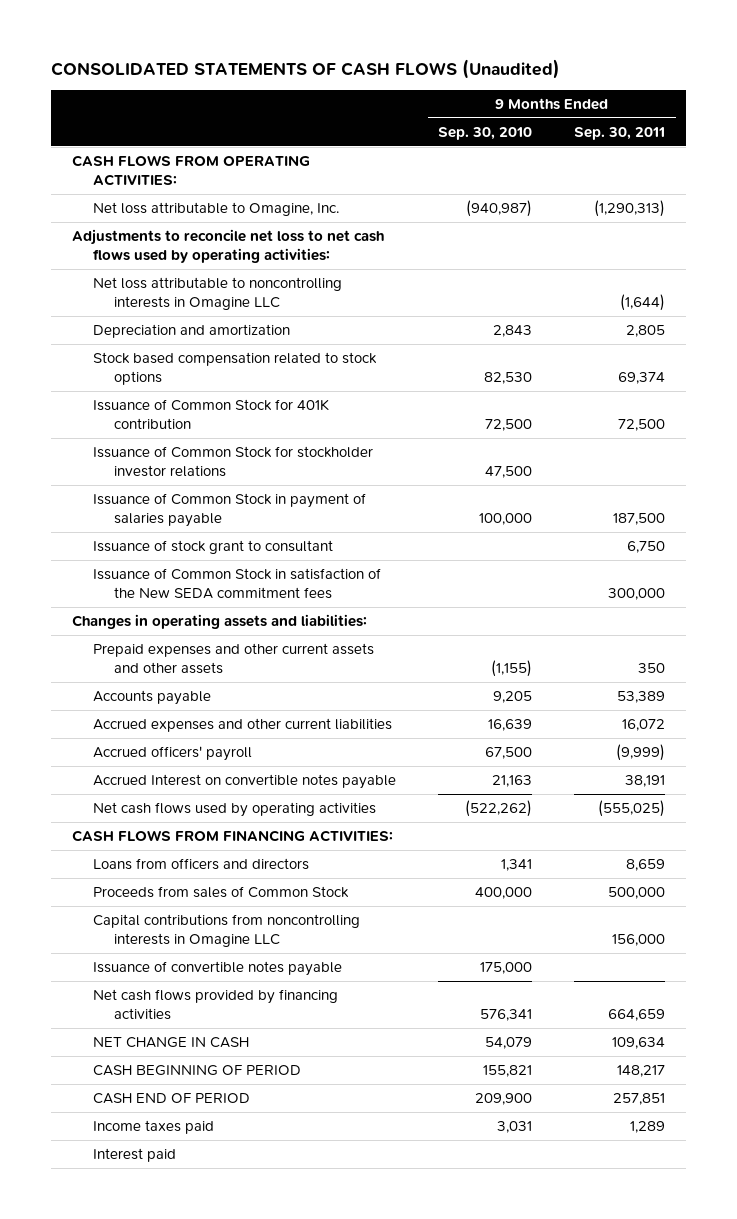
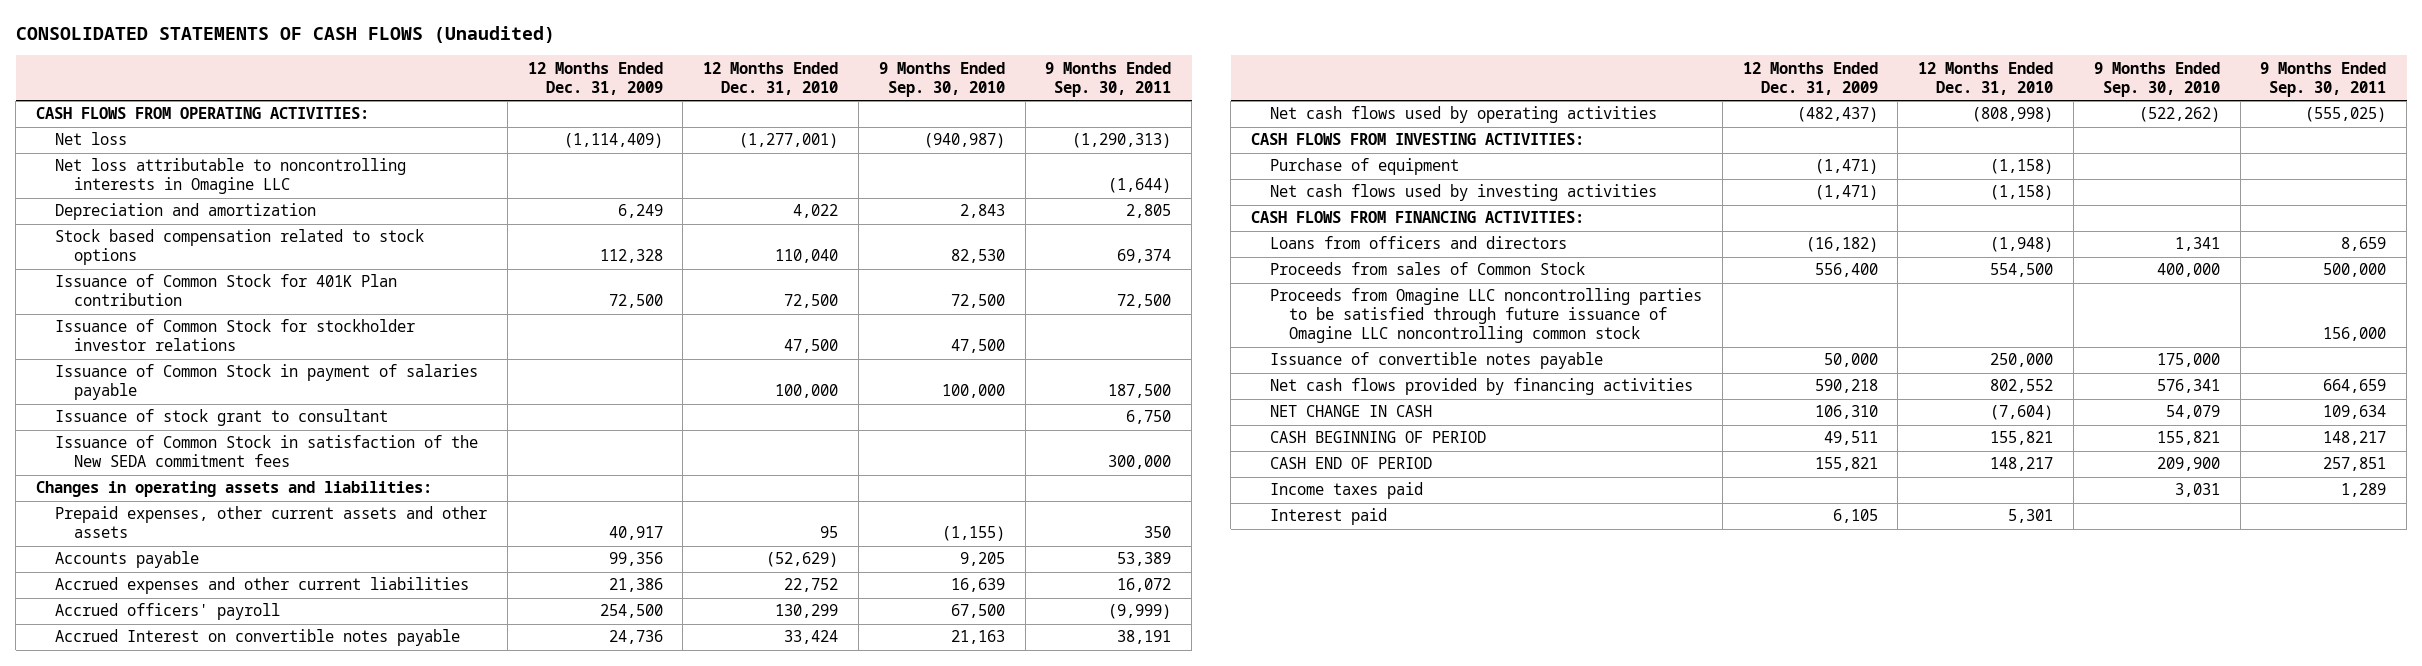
- | 9 Months Ended Sep. 30, 2010 | 9 Months Ended Sep. 30, 2011
+ | 12 Months Ended Dec. 31, 2009 | 12 Months Ended Dec. 31, 2010 | 9 Months Ended Sep. 30, 2010 | 9 Months Ended Sep. 30, 2011
- Net loss attributable to Omagine, Inc. | (940,987) | (1,290,313)
- Adjustments to reconcile net loss to net cash flows used by operating activities:
+ Net loss | (1,114,409) | (1,277,001) | (940,987) | (1,290,313)
- Issuance of Common Stock for 401K contribution | 72,500 | 72,500
+ Issuance of Common Stock for 401K Plan contribution | 72,500 | 72,500 | 72,500 | 72,500
- Prepaid expenses and other current assets and other assets | (1,155) | 350
+ Prepaid expenses, other current assets and other assets | 40,917 | 95 | (1,155) | 350
+ CASH FLOWS FROM INVESTING ACTIVITIES:
+ Purchase of equipment | (1,471) | (1,158) | |
+ Net cash flows used by investing activities | (1,471) | (1,158) | |
- Capital contributions from noncontrolling interests in Omagine LLC | | 156,000
+ Proceeds from Omagine LLC noncontrolling parties to be satisfied through future issuance of Omagine LLC noncontrolling common stock | | | | 156,000

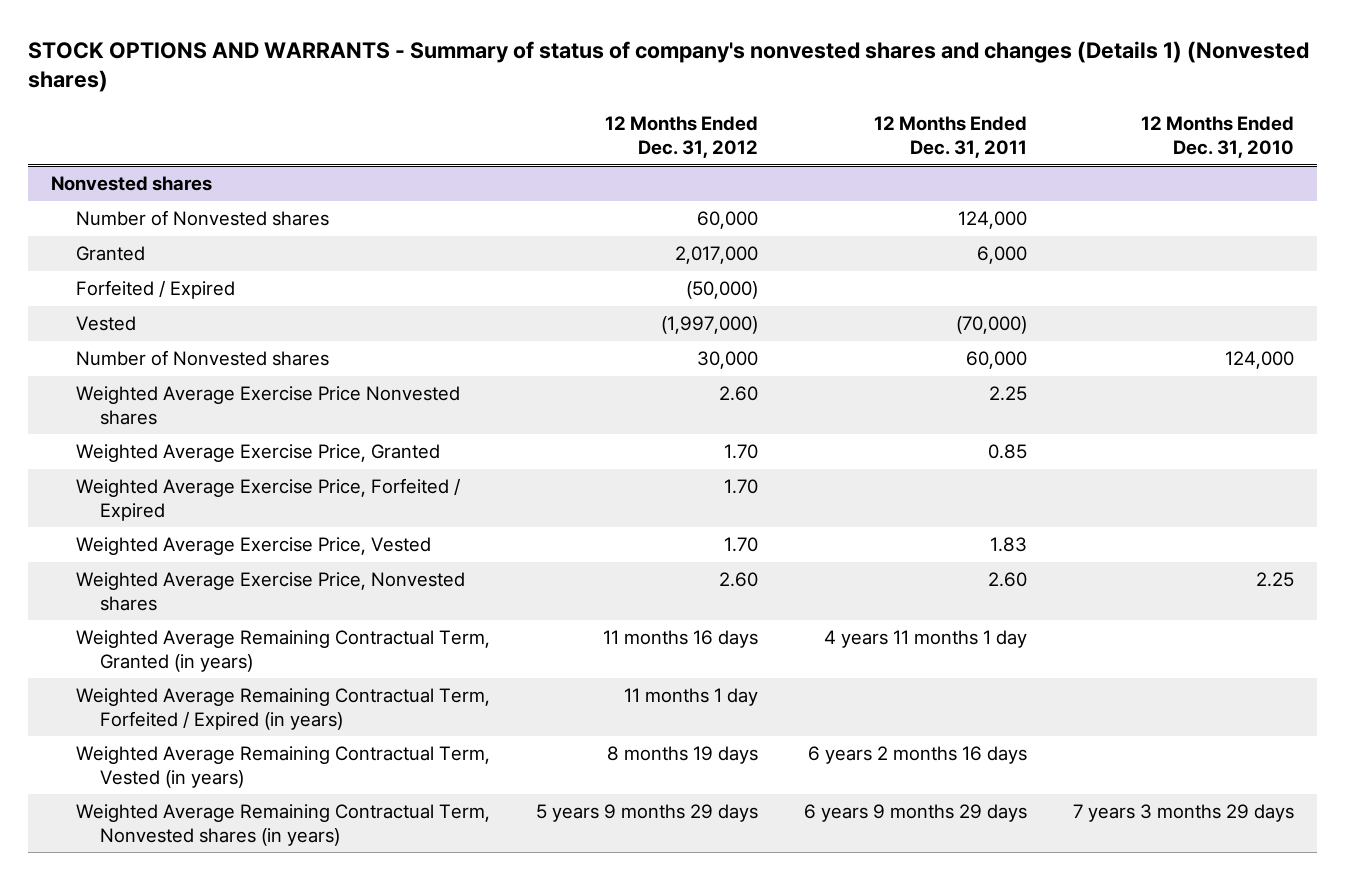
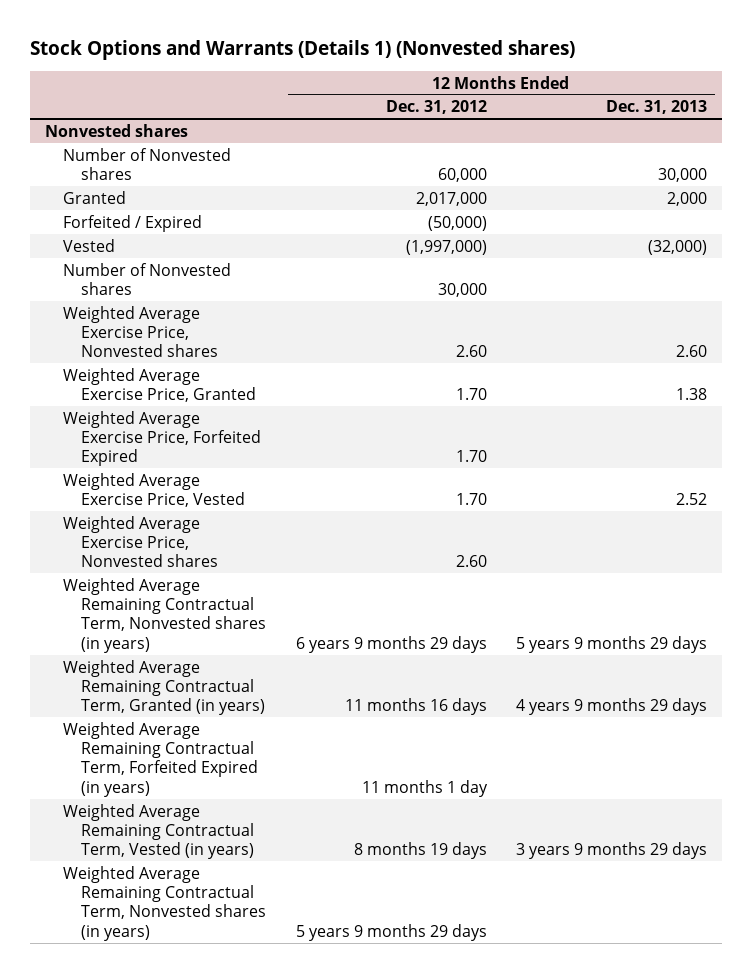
- STOCK OPTIONS AND WARRANTS - Summary of status of company's nonvested shares and changes (Details 1) (Nonvested shares)
+ Stock Options and Warrants (Details 1) (Nonvested shares)
- | 12 Months Ended Dec. 31, 2012 | 12 Months Ended Dec. 31, 2011 | 12 Months Ended Dec. 31, 2010
+ | 12 Months Ended Dec. 31, 2012 | 12 Months Ended Dec. 31, 2013
@ Nonvested shares
- Weighted Average Exercise Price Nonvested shares | 2.60 | 2.25 |
+ Weighted Average Exercise Price, Nonvested shares | 2.60 | 2.60
- Weighted Average Exercise Price, Forfeited / Expired | 1.70 | |
+ Weighted Average Exercise Price, Forfeited Expired | 1.70 |
+ Weighted Average Remaining Contractual Term, Nonvested shares (in years) | 6 years 9 months 29 days | 5 years 9 months 29 days
- Weighted Average Remaining Contractual Term, Forfeited / Expired (in years) | 11 months 1 day | |
+ Weighted Average Remaining Contractual Term, Forfeited Expired (in years) | 11 months 1 day |

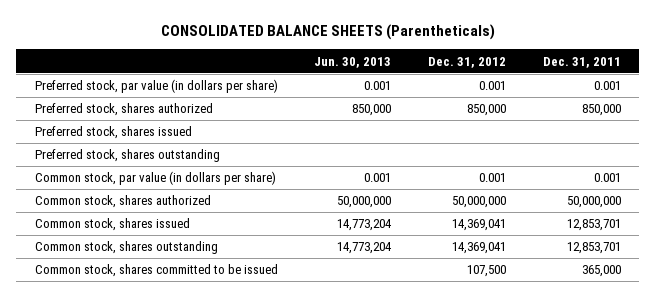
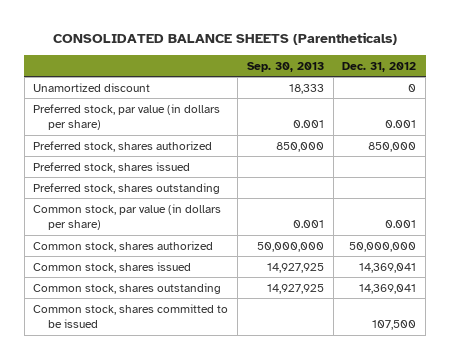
- | Jun. 30, 2013 | Dec. 31, 2012 | Dec. 31, 2011
+ | Sep. 30, 2013 | Dec. 31, 2012
+ Unamortized discount | 18,333 | 0

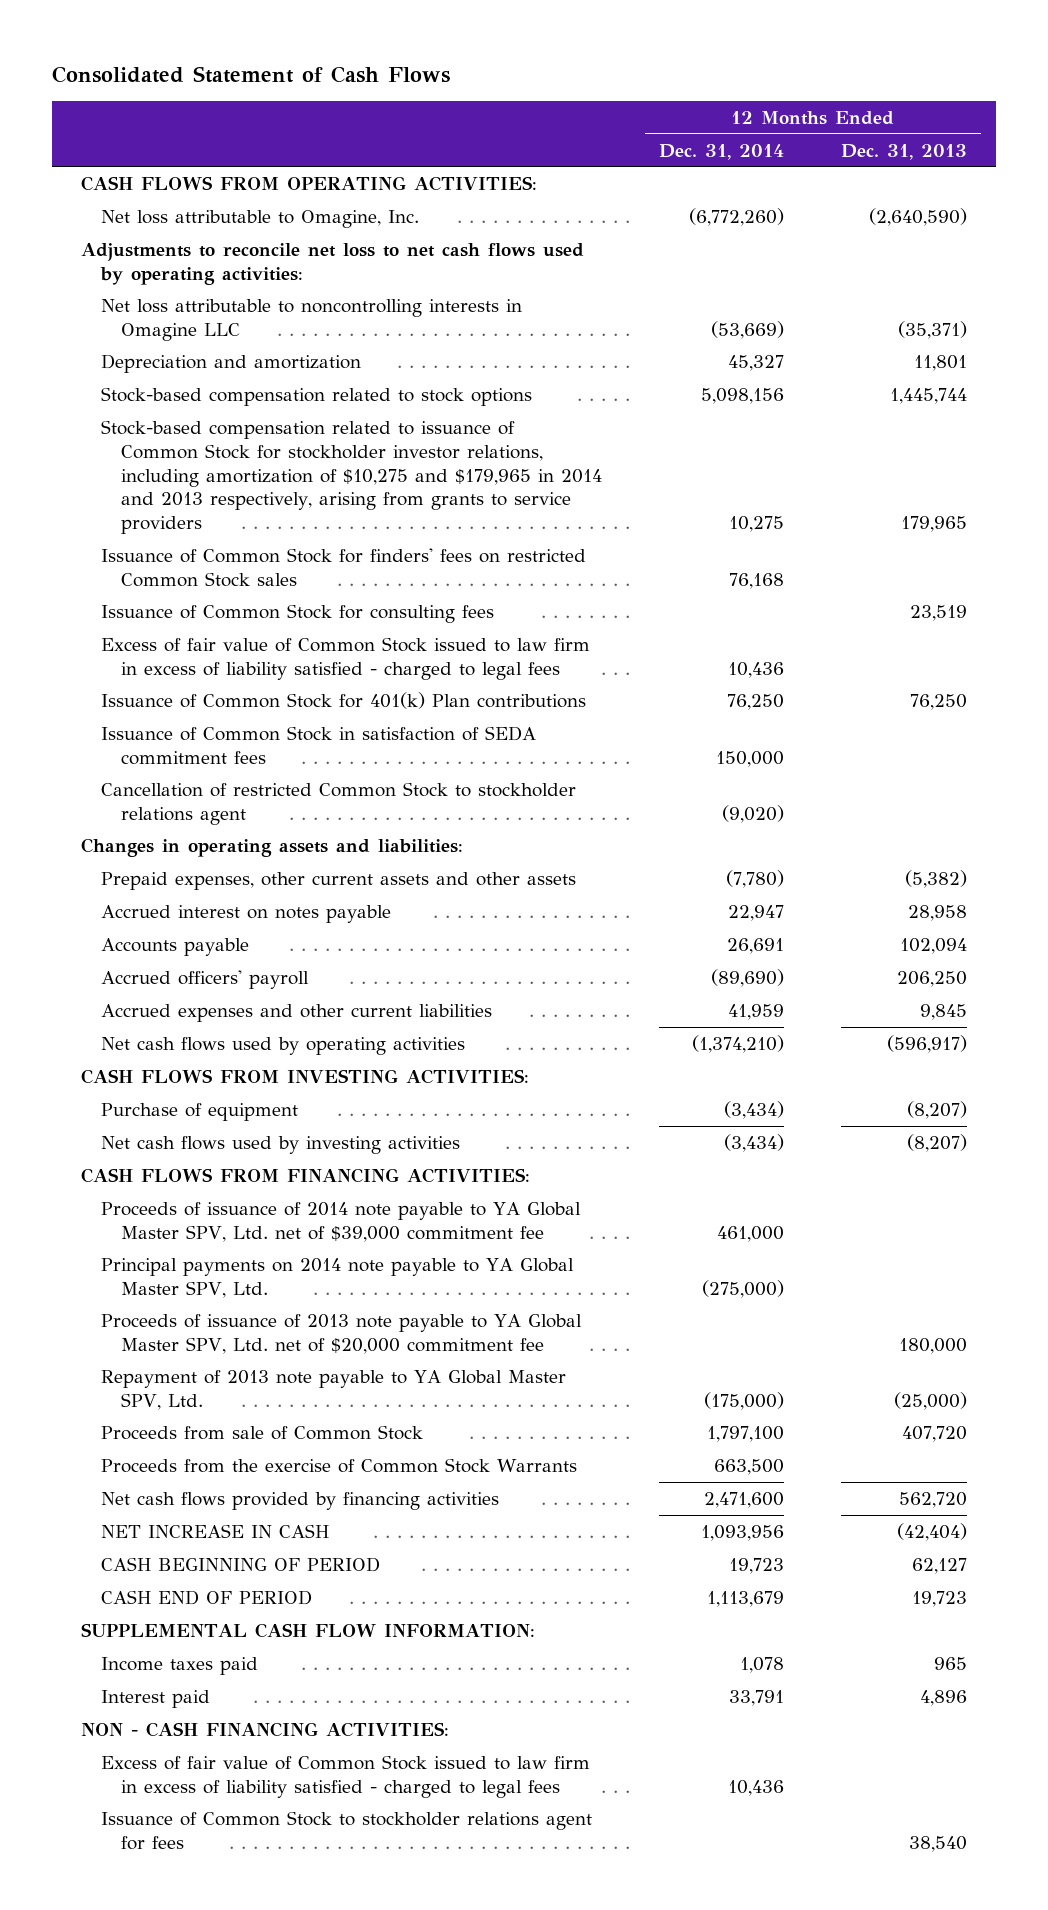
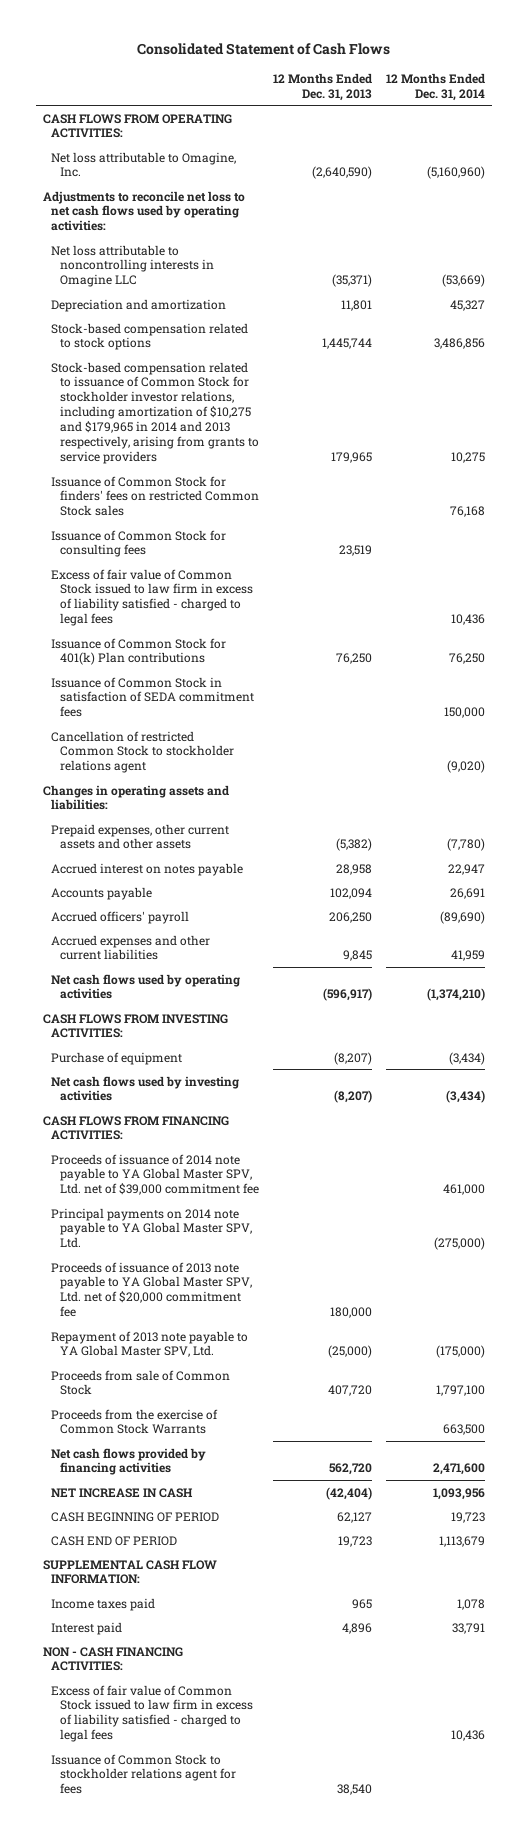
- | 12 Months Ended Dec. 31, 2014 | 12 Months Ended Dec. 31, 2013
+ | 12 Months Ended Dec. 31, 2013 | 12 Months Ended Dec. 31, 2014
- Net loss attributable to Omagine, Inc. | (6,772,260) | (2,640,590)
+ Net loss attributable to Omagine, Inc. | (2,640,590) | (5,160,960)
- Stock-based compensation related to stock options | 5,098,156 | 1,445,744
+ Stock-based compensation related to stock options | 1,445,744 | 3,486,856

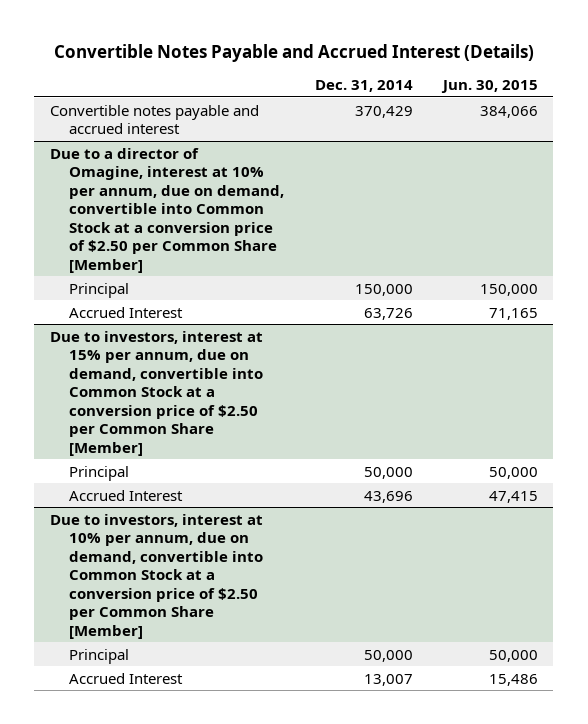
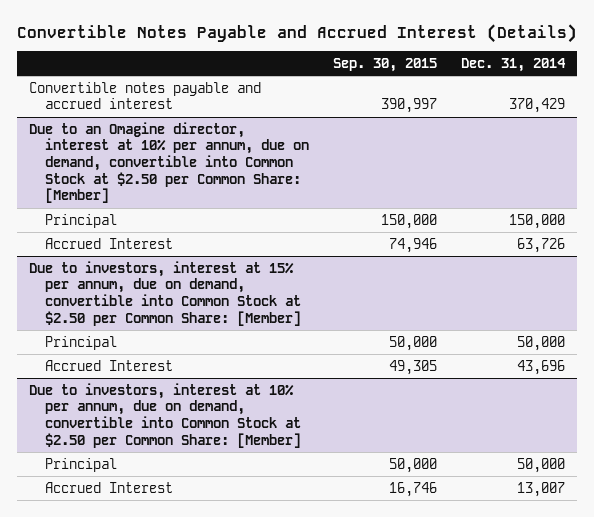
- | Dec. 31, 2014 | Jun. 30, 2015
+ | Sep. 30, 2015 | Dec. 31, 2014
- Due to a director of Omagine, interest at 10% per annum, due on demand, convertible into Common Stock at a conversion price of $2.50 per Common Share [Member]
+ Due to an Omagine director, interest at 10% per annum, due on demand, convertible into Common Stock at $2.50 per Common Share: [Member]
- Due to investors, interest at 15% per annum, due on demand, convertible into Common Stock at a conversion price of $2.50 per Common Share [Member]
+ Due to investors, interest at 15% per annum, due on demand, convertible into Common Stock at $2.50 per Common Share: [Member]
- Due to investors, interest at 10% per annum, due on demand, convertible into Common Stock at a conversion price of $2.50 per Common Share [Member]
+ Due to investors, interest at 10% per annum, due on demand, convertible into Common Stock at $2.50 per Common Share: [Member]

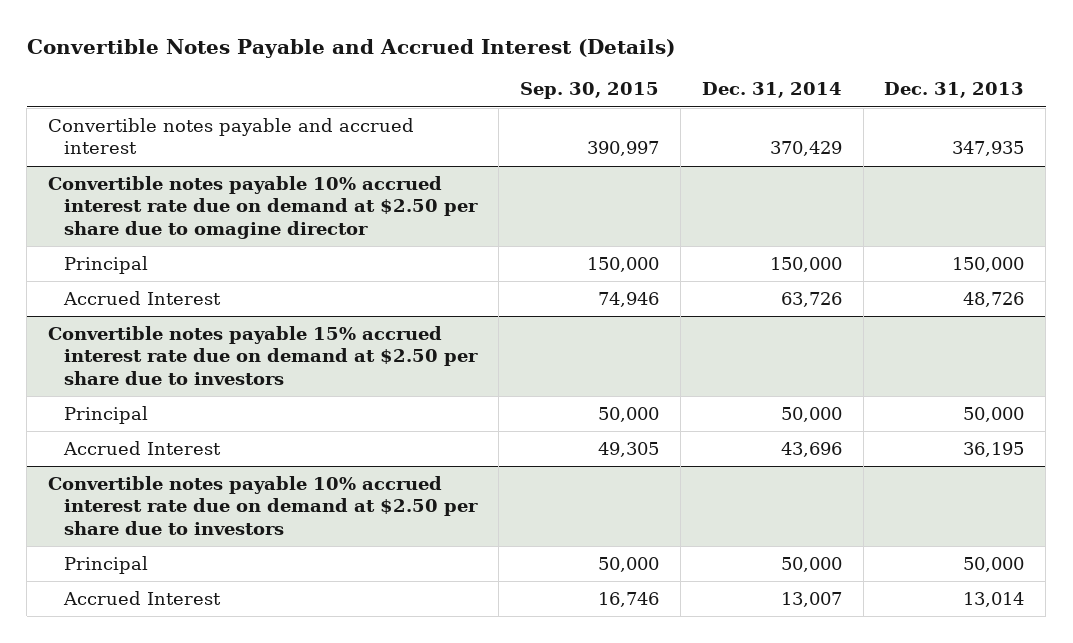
- | Sep. 30, 2015 | Dec. 31, 2014
+ | Sep. 30, 2015 | Dec. 31, 2014 | Dec. 31, 2013
- Due to an Omagine director, interest at 10% per annum, due on demand, convertible into Common Stock at $2.50 per Common Share: [Member]
+ Convertible notes payable 10% accrued interest rate due on demand at $2.50 per share due to omagine director
- Due to investors, interest at 15% per annum, due on demand, convertible into Common Stock at $2.50 per Common Share: [Member]
+ Convertible notes payable 15% accrued interest rate due on demand at $2.50 per share due to investors
- Due to investors, interest at 10% per annum, due on demand, convertible into Common Stock at $2.50 per Common Share: [Member]
+ Convertible notes payable 10% accrued interest rate due on demand at $2.50 per share due to investors

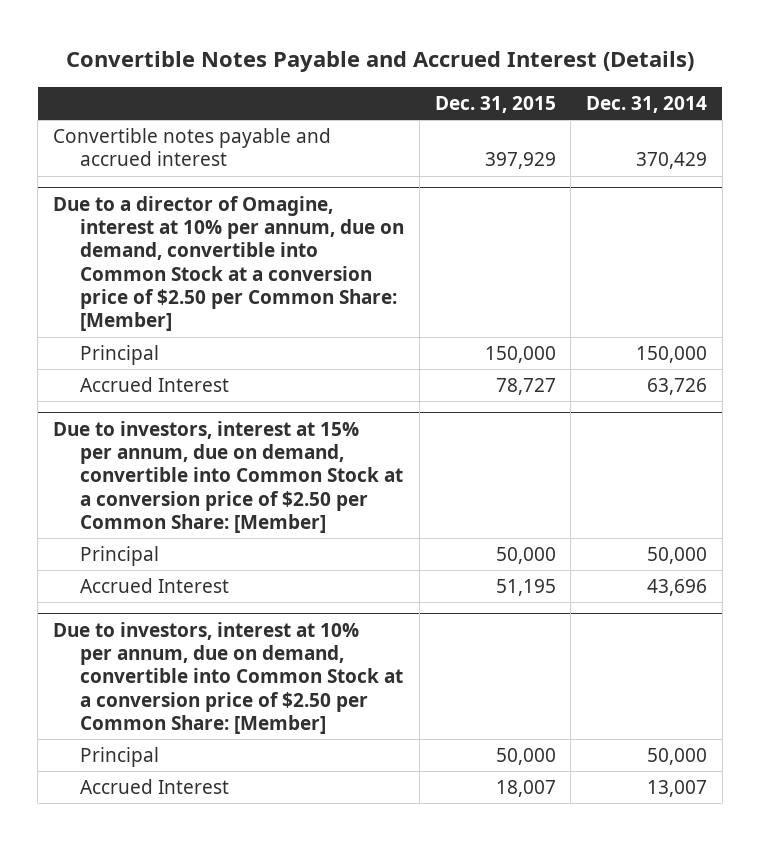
- | Sep. 30, 2015 | Dec. 31, 2014 | Dec. 31, 2013
+ | Dec. 31, 2015 | Dec. 31, 2014
- Convertible notes payable 10% accrued interest rate due on demand at $2.50 per share due to omagine director
+ Due to a director of Omagine, interest at 10% per annum, due on demand, convertible into Common Stock at a conversion price of $2.50 per Common Share: [Member]
- Convertible notes payable 15% accrued interest rate due on demand at $2.50 per share due to investors
+ Due to investors, interest at 15% per annum, due on demand, convertible into Common Stock at a conversion price of $2.50 per Common Share: [Member]
- Convertible notes payable 10% accrued interest rate due on demand at $2.50 per share due to investors
+ Due to investors, interest at 10% per annum, due on demand, convertible into Common Stock at a conversion price of $2.50 per Common Share: [Member]

